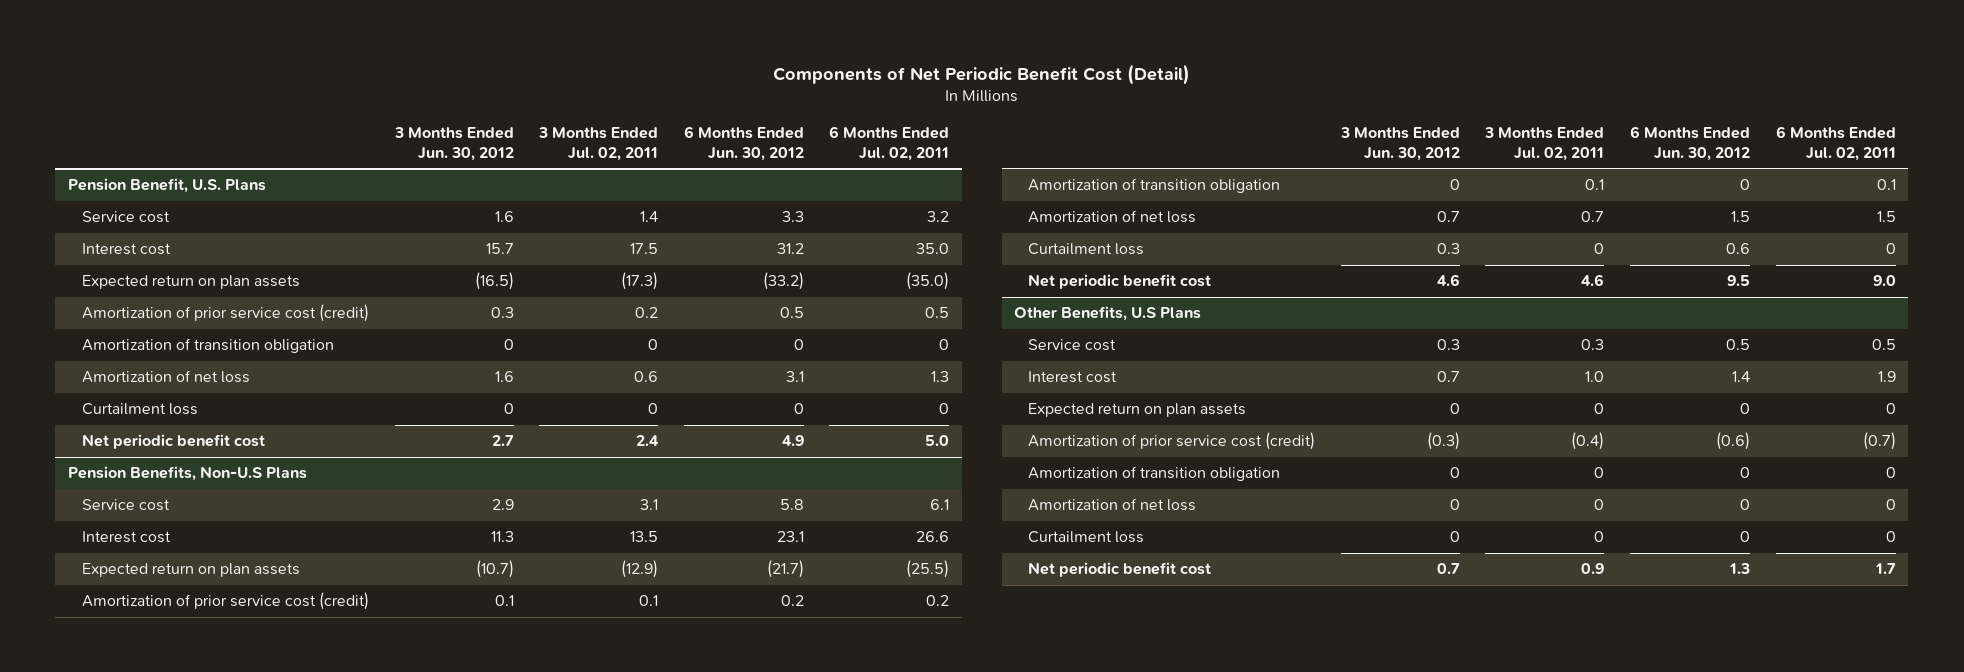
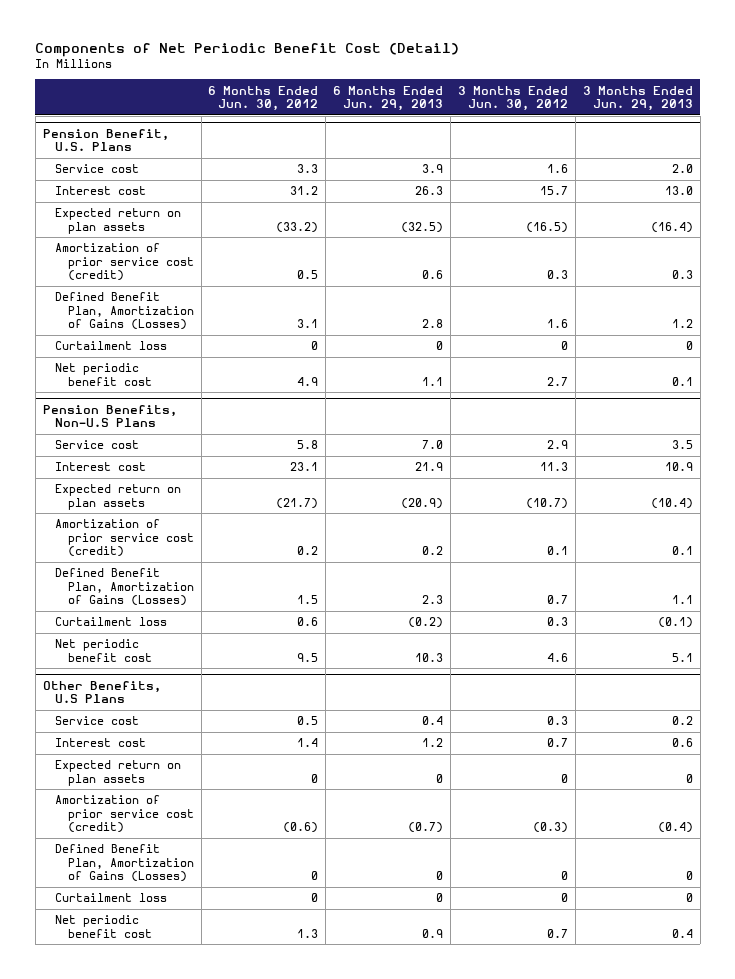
- | 3 Months Ended Jun. 30, 2012 | 3 Months Ended Jul. 02, 2011 | 6 Months Ended Jun. 30, 2012 | 6 Months Ended Jul. 02, 2011
+ | 6 Months Ended Jun. 30, 2012 | 6 Months Ended Jun. 29, 2013 | 3 Months Ended Jun. 30, 2012 | 3 Months Ended Jun. 29, 2013
@ Pension Benefit, U.S. Plans
- Amortization of transition obligation | 0 | 0 | 0 | 0
- Amortization of net loss | 1.6 | 0.6 | 3.1 | 1.3
+ Defined Benefit Plan, Amortization of Gains (Losses) | 3.1 | 2.8 | 1.6 | 1.2
@ Pension Benefits, Non-U.S Plans
- Amortization of transition obligation | 0 | 0.1 | 0 | 0.1
- Amortization of net loss | 0.7 | 0.7 | 1.5 | 1.5
+ Defined Benefit Plan, Amortization of Gains (Losses) | 1.5 | 2.3 | 0.7 | 1.1
@ Other Benefits, U.S Plans
- Amortization of transition obligation | 0 | 0 | 0 | 0
- Amortization of net loss | 0 | 0 | 0 | 0
+ Defined Benefit Plan, Amortization of Gains (Losses) | 0 | 0 | 0 | 0

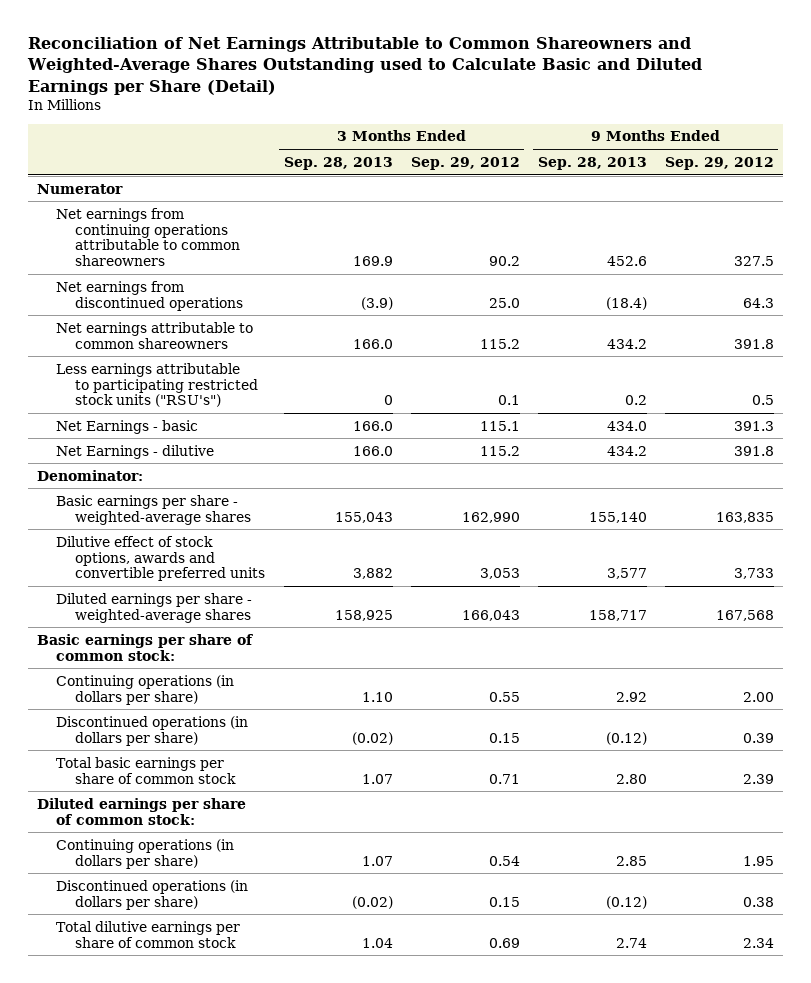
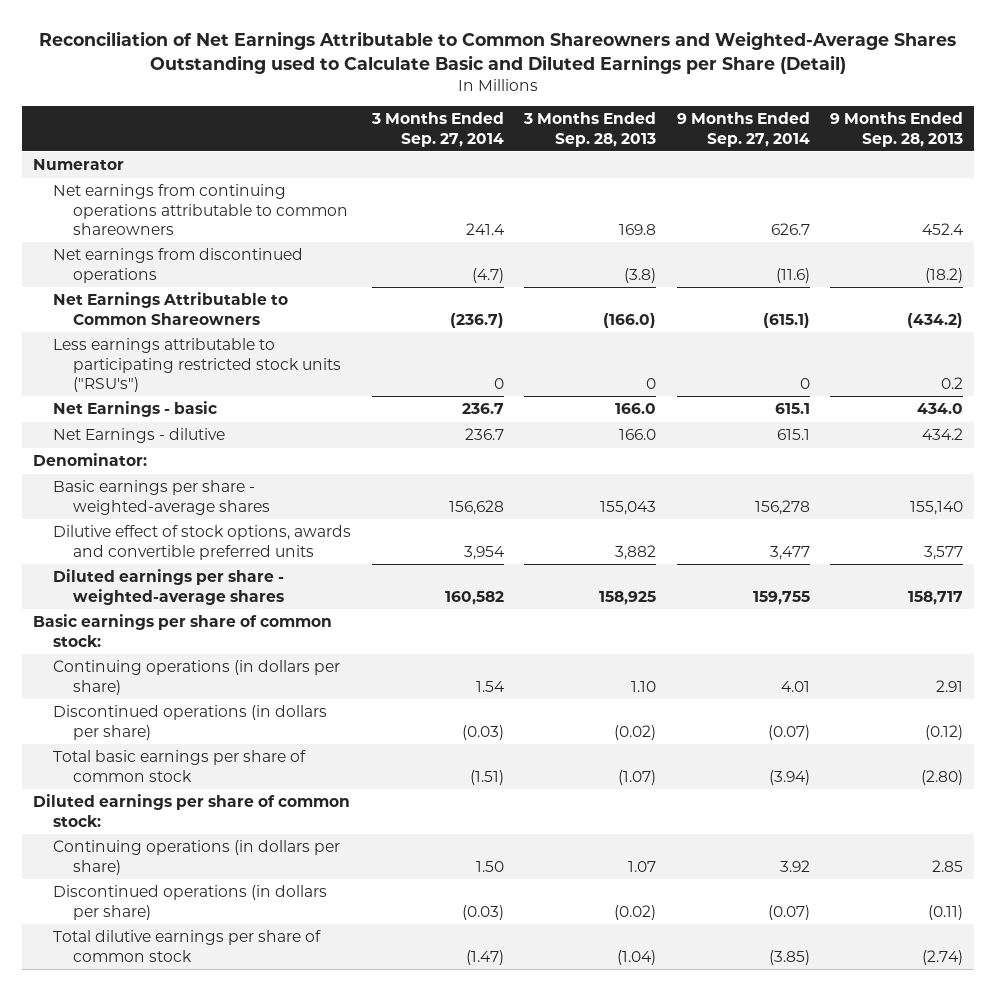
- | 3 Months Ended Sep. 28, 2013 | 3 Months Ended Sep. 29, 2012 | 9 Months Ended Sep. 28, 2013 | 9 Months Ended Sep. 29, 2012
+ | 3 Months Ended Sep. 27, 2014 | 3 Months Ended Sep. 28, 2013 | 9 Months Ended Sep. 27, 2014 | 9 Months Ended Sep. 28, 2013
- Net earnings from continuing operations attributable to common shareowners | 169.9 | 90.2 | 452.6 | 327.5
- Net earnings from discontinued operations | (3.9) | 25.0 | (18.4) | 64.3
- Net earnings attributable to common shareowners | 166.0 | 115.2 | 434.2 | 391.8
+ Net earnings from continuing operations attributable to common shareowners | 241.4 | 169.8 | 626.7 | 452.4
+ Net earnings from discontinued operations | (4.7) | (3.8) | (11.6) | (18.2)
+ Net Earnings Attributable to Common Shareowners | (236.7) | (166.0) | (615.1) | (434.2)
- Continuing operations (in dollars per share) | 1.10 | 0.55 | 2.92 | 2.00
+ Continuing operations (in dollars per share) | 1.54 | 1.10 | 4.01 | 2.91
- Total basic earnings per share of common stock | 1.07 | 0.71 | 2.80 | 2.39
+ Total basic earnings per share of common stock | (1.51) | (1.07) | (3.94) | (2.80)
- Discontinued operations (in dollars per share) | (0.02) | 0.15 | (0.12) | 0.38
- Total dilutive earnings per share of common stock | 1.04 | 0.69 | 2.74 | 2.34
+ Discontinued operations (in dollars per share) | (0.03) | (0.02) | (0.07) | (0.11)
+ Total dilutive earnings per share of common stock | (1.47) | (1.04) | (3.85) | (2.74)

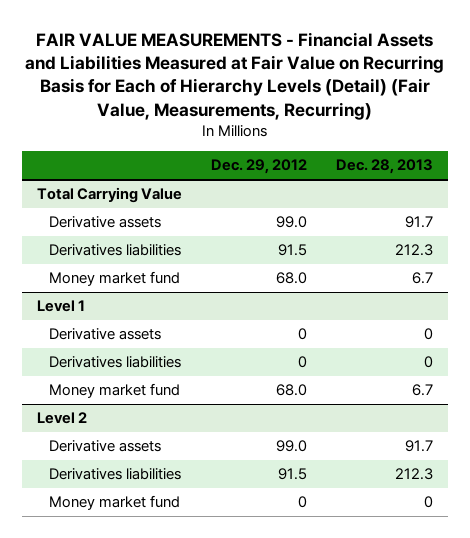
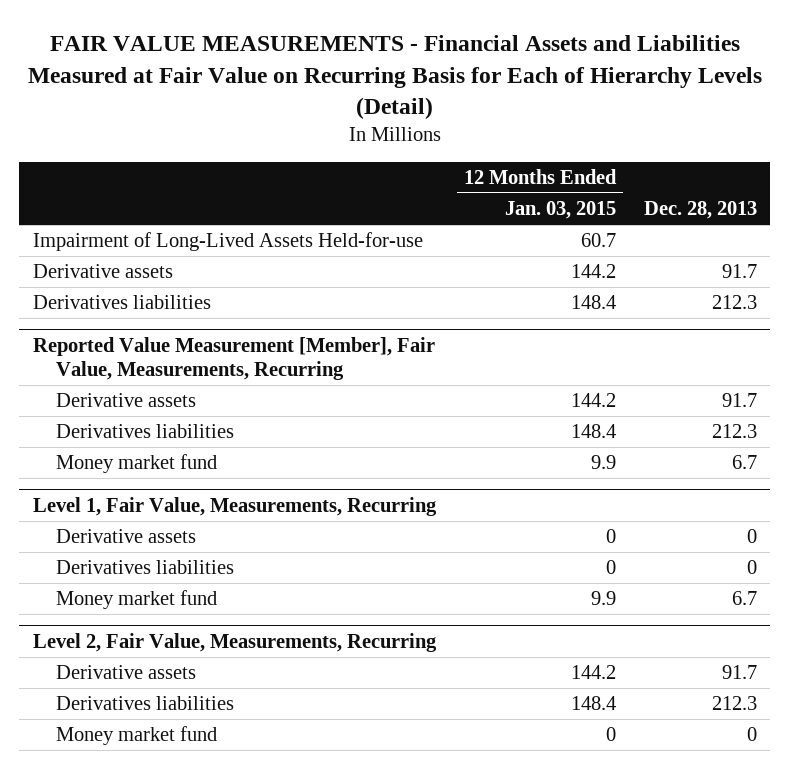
- FAIR VALUE MEASUREMENTS - Financial Assets and Liabilities Measured at Fair Value on Recurring Basis for Each of Hierarchy Levels (Detail) (Fair Value, Measurements, Recurring)
+ FAIR VALUE MEASUREMENTS - Financial Assets and Liabilities Measured at Fair Value on Recurring Basis for Each of Hierarchy Levels (Detail)
- | Dec. 29, 2012 | Dec. 28, 2013
+ | 12 Months Ended Jan. 03, 2015 | Dec. 28, 2013
- Total Carrying Value
+ Impairment of Long-Lived Assets Held-for-use | 60.7 |
+ Reported Value Measurement [Member], Fair Value, Measurements, Recurring
+ Derivative assets | 144.2 | 91.7
+ Derivatives liabilities | 148.4 | 212.3
- Level 1
+ Level 1, Fair Value, Measurements, Recurring
- Level 2
+ Level 2, Fair Value, Measurements, Recurring

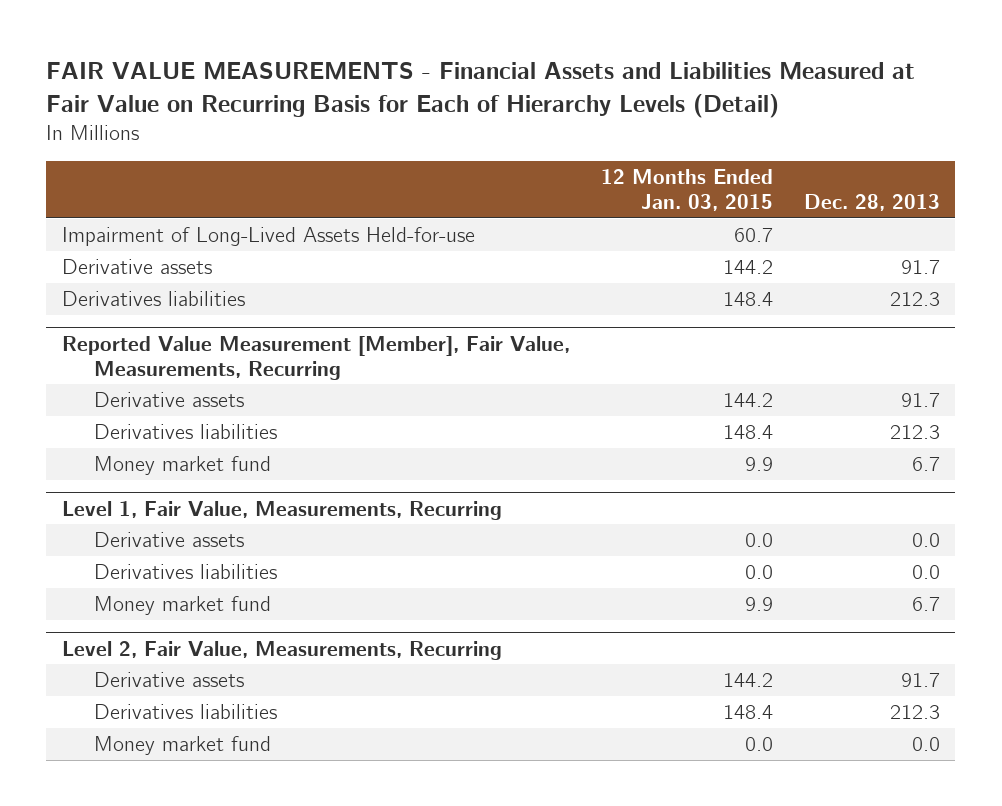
@ Level 1, Fair Value, Measurements, Recurring
- Derivative assets | 0 | 0
- Derivatives liabilities | 0 | 0
+ Derivative assets | 0.0 | 0.0
+ Derivatives liabilities | 0.0 | 0.0
@ Level 2, Fair Value, Measurements, Recurring
- Money market fund | 0 | 0
+ Money market fund | 0.0 | 0.0

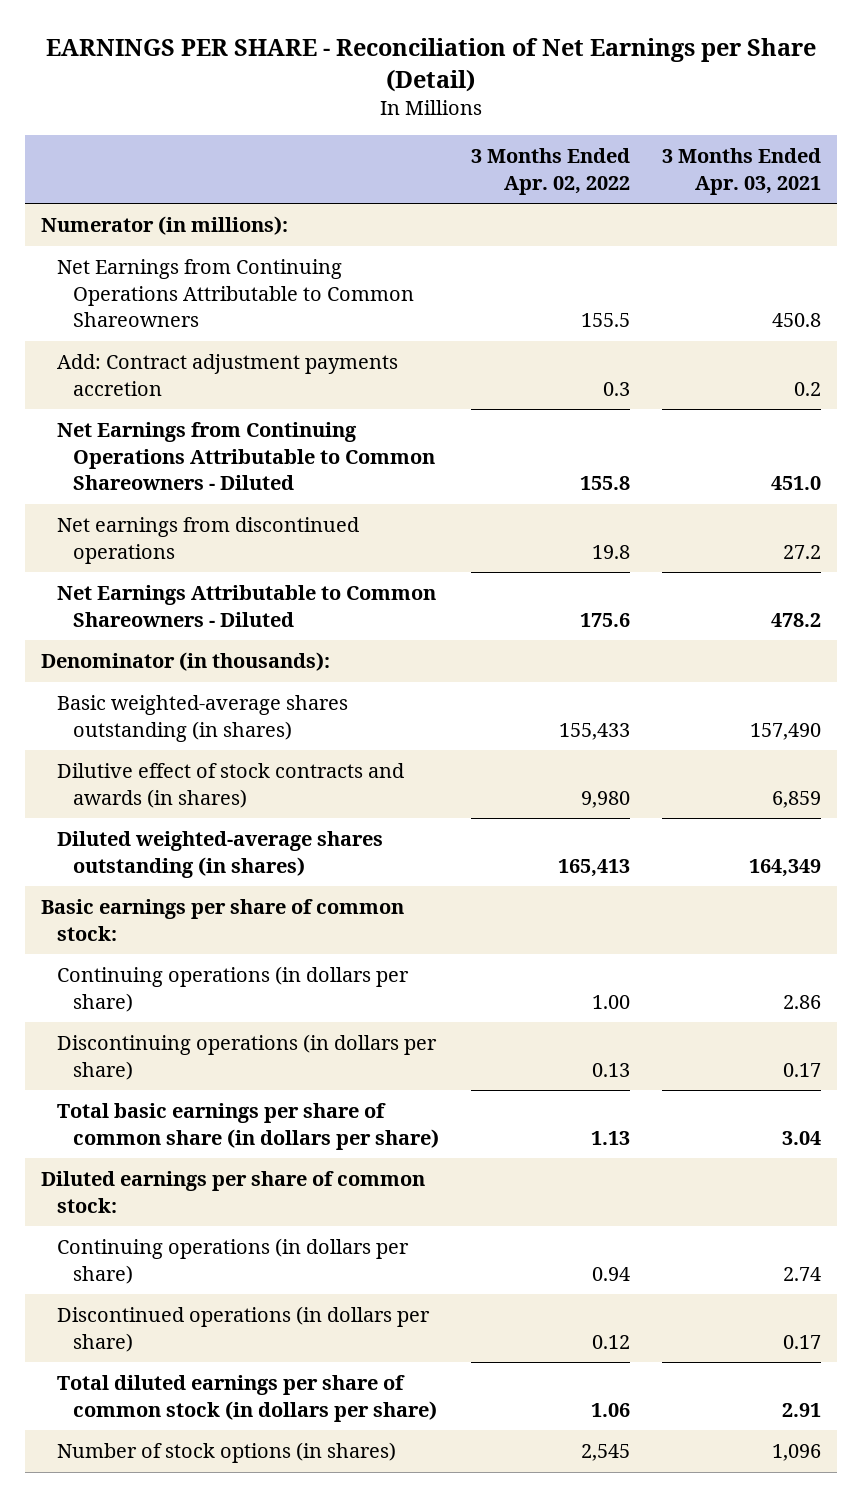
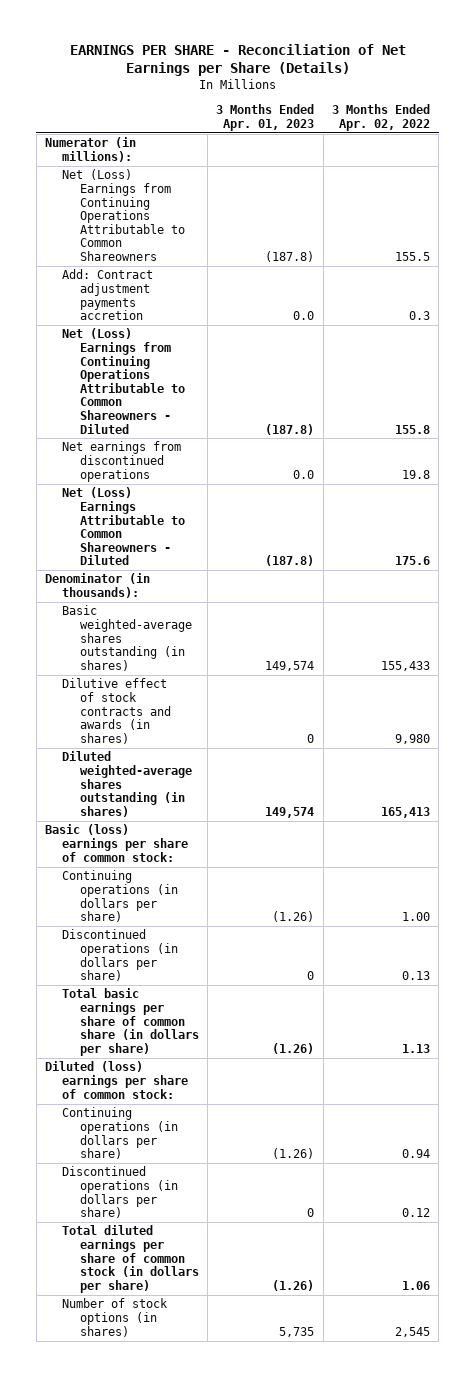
- EARNINGS PER SHARE - Reconciliation of Net Earnings per Share (Detail)
+ EARNINGS PER SHARE - Reconciliation of Net Earnings per Share (Details)
- | 3 Months Ended Apr. 02, 2022 | 3 Months Ended Apr. 03, 2021
+ | 3 Months Ended Apr. 01, 2023 | 3 Months Ended Apr. 02, 2022
- Net Earnings from Continuing Operations Attributable to Common Shareowners | 155.5 | 450.8
+ Net (Loss) Earnings from Continuing Operations Attributable to Common Shareowners | (187.8) | 155.5
- Net Earnings from Continuing Operations Attributable to Common Shareowners - Diluted | 155.8 | 451.0
+ Net (Loss) Earnings from Continuing Operations Attributable to Common Shareowners - Diluted | (187.8) | 155.8
- Net Earnings Attributable to Common Shareowners - Diluted | 175.6 | 478.2
+ Net (Loss) Earnings Attributable to Common Shareowners - Diluted | (187.8) | 175.6
- Basic earnings per share of common stock:
+ Basic (loss) earnings per share of common stock:
- Discontinuing operations (in dollars per share) | 0.13 | 0.17
+ Discontinued operations (in dollars per share) | 0 | 0.13
- Diluted earnings per share of common stock:
+ Diluted (loss) earnings per share of common stock:

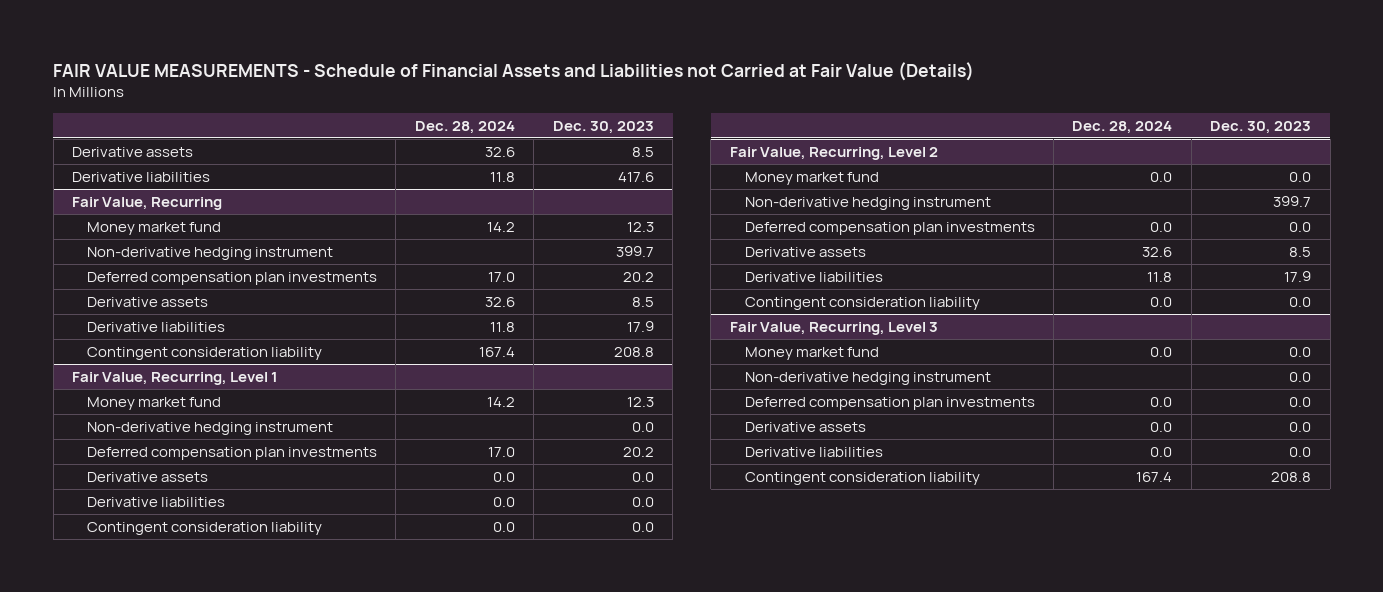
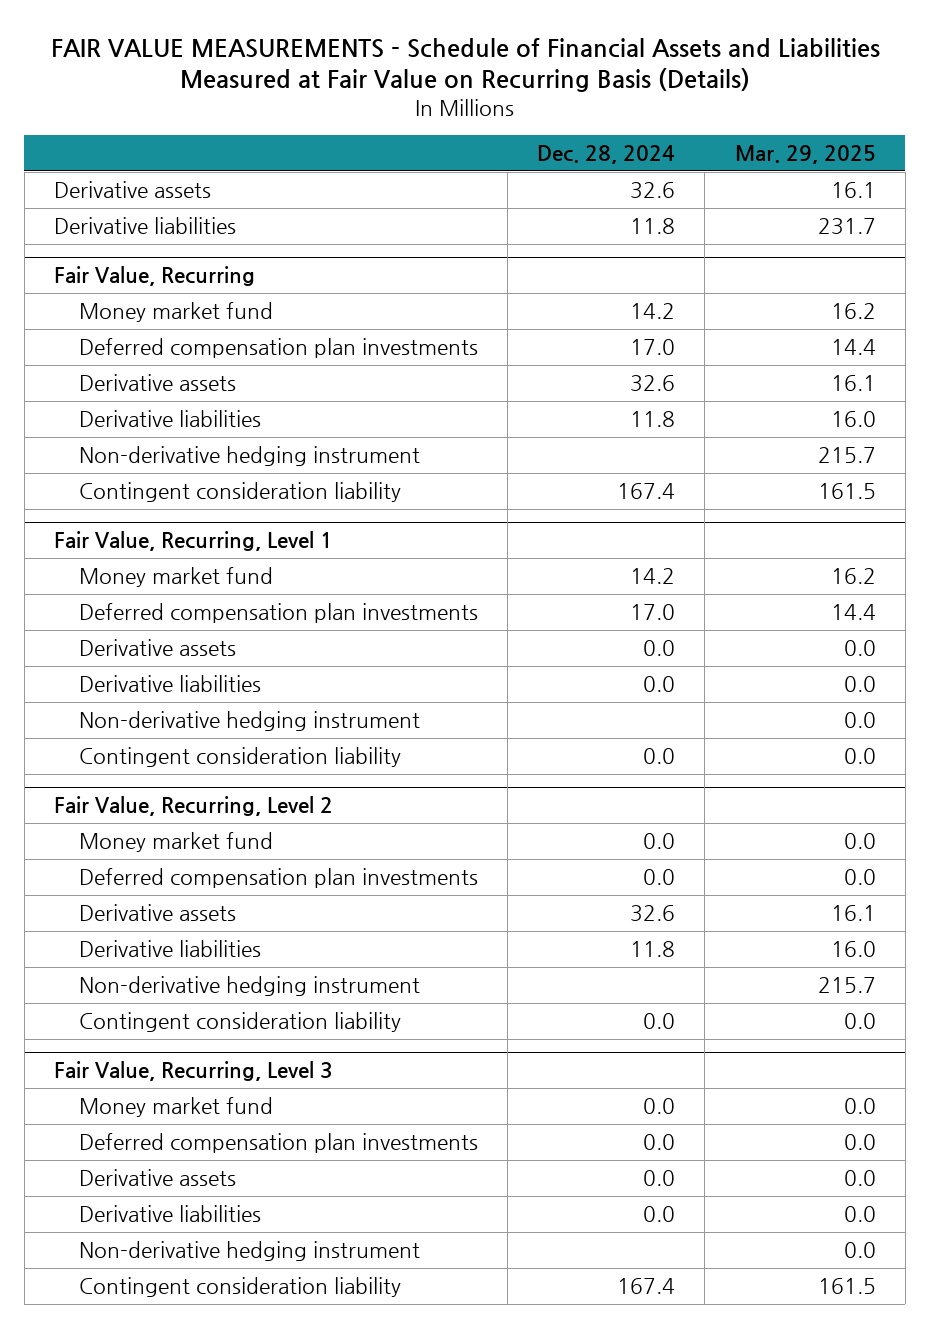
- FAIR VALUE MEASUREMENTS - Schedule of Financial Assets and Liabilities not Carried at Fair Value (Details)
+ FAIR VALUE MEASUREMENTS - Schedule of Financial Assets and Liabilities Measured at Fair Value on Recurring Basis (Details)
- | Dec. 28, 2024 | Dec. 30, 2023
+ | Dec. 28, 2024 | Mar. 29, 2025
@ Fair Value, Recurring
moved down: Non-derivative hedging instrument | | 215.7
@ Fair Value, Recurring, Level 1
moved down: Non-derivative hedging instrument | | 0.0
@ Fair Value, Recurring, Level 2
moved down: Non-derivative hedging instrument | | 215.7
@ Fair Value, Recurring, Level 3
moved down: Non-derivative hedging instrument | | 0.0

